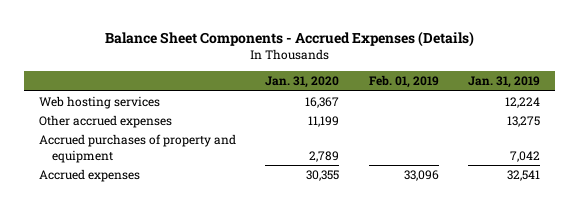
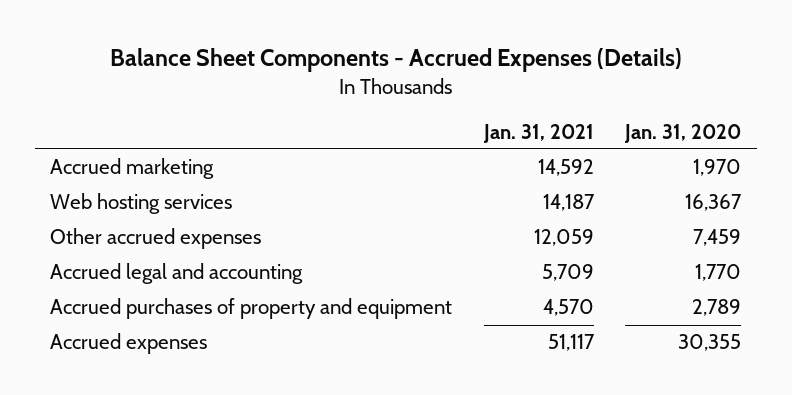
- | Jan. 31, 2020 | Feb. 01, 2019 | Jan. 31, 2019
+ | Jan. 31, 2021 | Jan. 31, 2020
+ Accrued marketing | 14,592 | 1,970
- Other accrued expenses | 11,199 | | 13,275
+ Other accrued expenses | 12,059 | 7,459
+ Accrued legal and accounting | 5,709 | 1,770

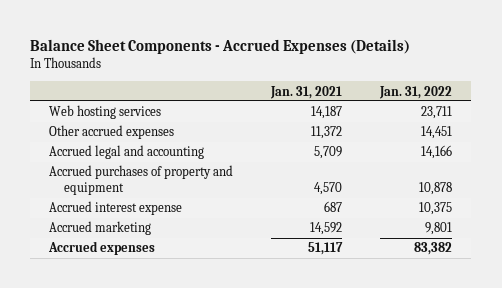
- | Jan. 31, 2021 | Jan. 31, 2020
+ | Jan. 31, 2021 | Jan. 31, 2022
- Other accrued expenses | 12,059 | 7,459
+ Other accrued expenses | 11,372 | 14,451
+ Accrued interest expense | 687 | 10,375
moved down: Accrued marketing | 14,592 | 9,801

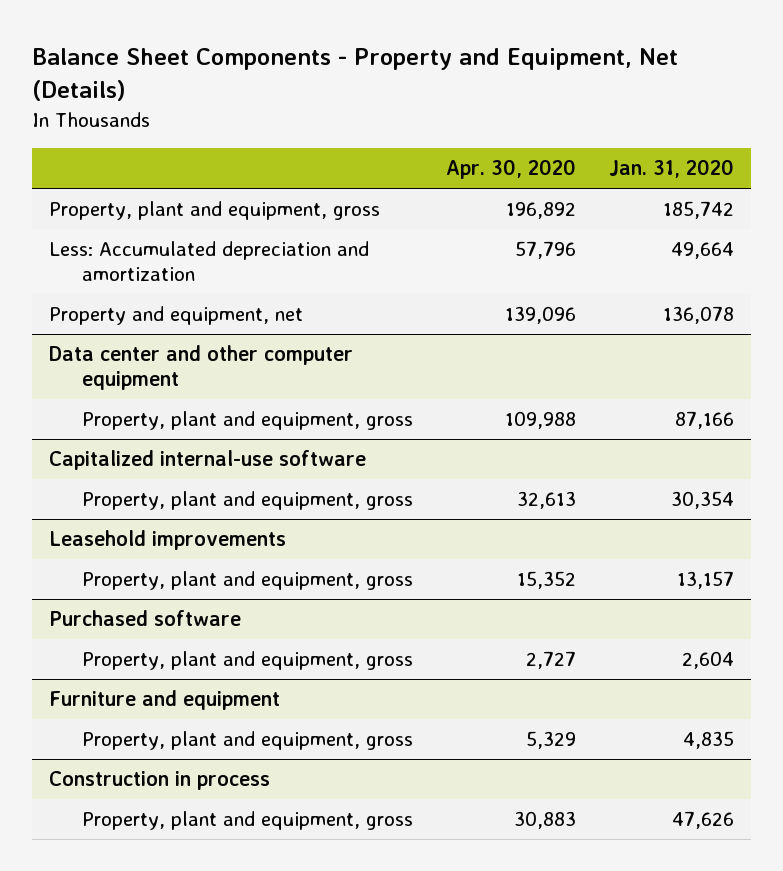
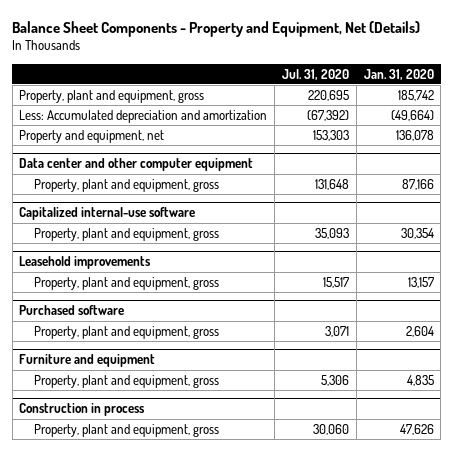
- | Apr. 30, 2020 | Jan. 31, 2020
+ | Jul. 31, 2020 | Jan. 31, 2020
- Less: Accumulated depreciation and amortization | 57,796 | 49,664
+ Less: Accumulated depreciation and amortization | (67,392) | (49,664)

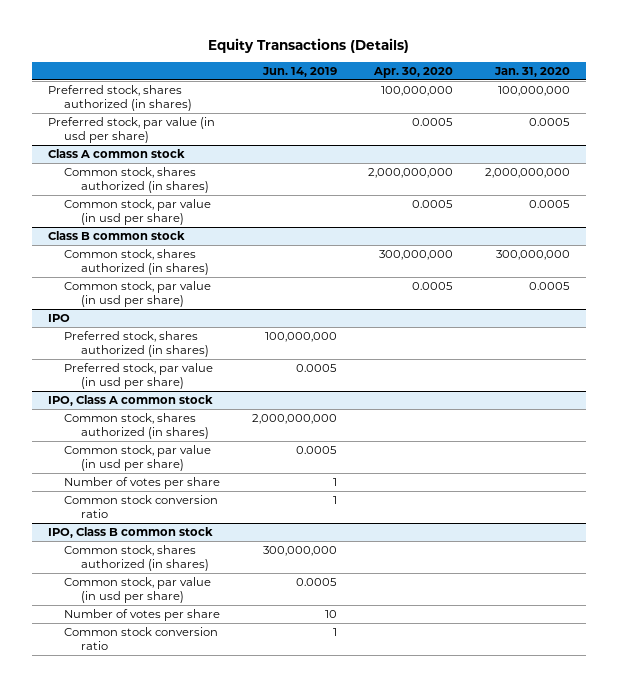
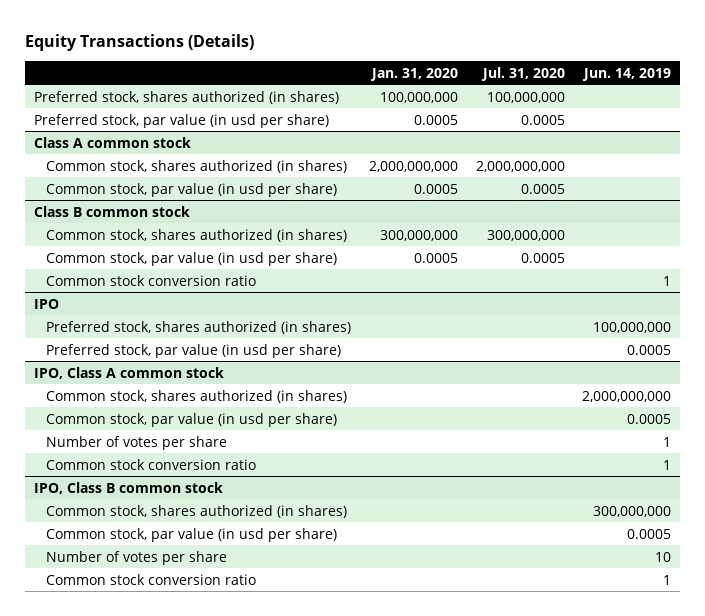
- | Jun. 14, 2019 | Apr. 30, 2020 | Jan. 31, 2020
+ | Jan. 31, 2020 | Jul. 31, 2020 | Jun. 14, 2019
@ Class B common stock
+ Common stock conversion ratio | | | 1

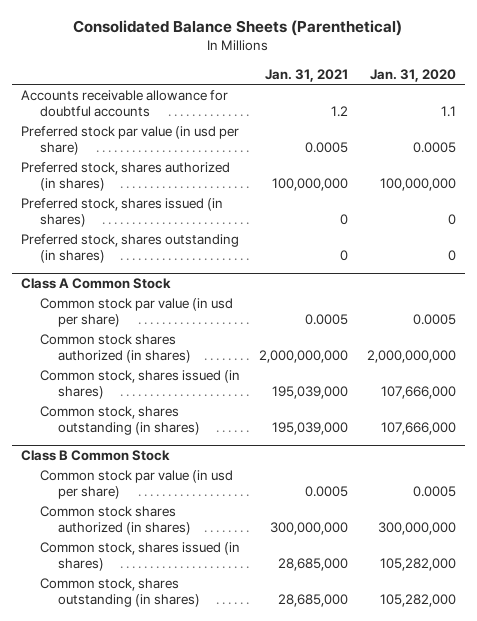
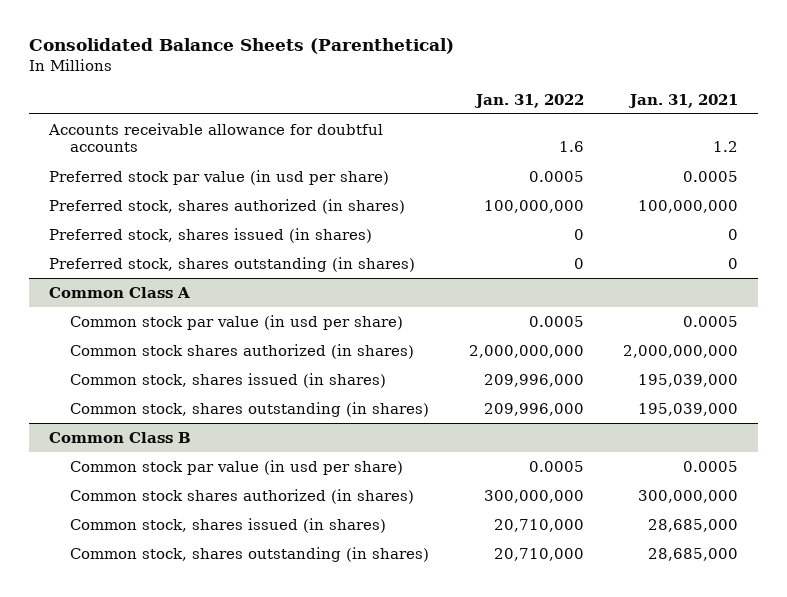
- | Jan. 31, 2021 | Jan. 31, 2020
+ | Jan. 31, 2022 | Jan. 31, 2021
- Class A Common Stock
+ Common Class A
- Class B Common Stock
+ Common Class B

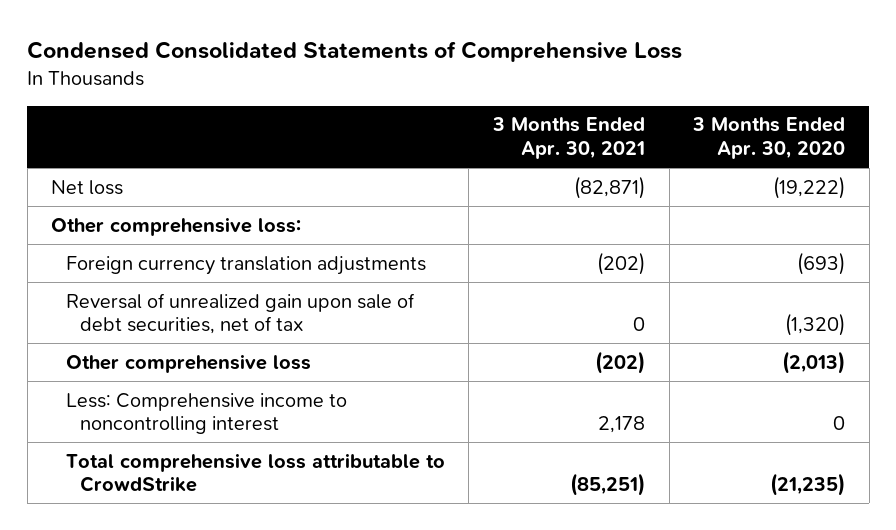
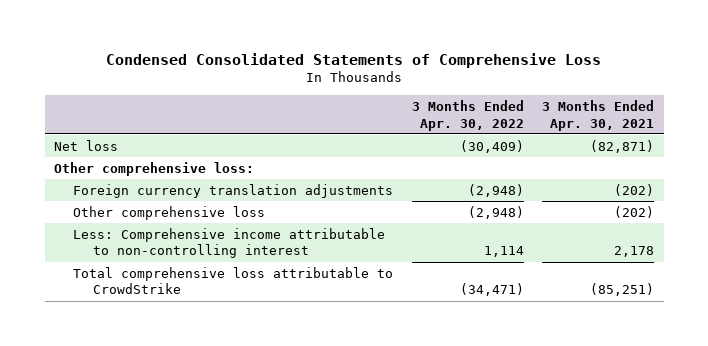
- | 3 Months Ended Apr. 30, 2021 | 3 Months Ended Apr. 30, 2020
+ | 3 Months Ended Apr. 30, 2022 | 3 Months Ended Apr. 30, 2021
- Reversal of unrealized gain upon sale of debt securities, net of tax | 0 | (1,320)
- Less: Comprehensive income to noncontrolling interest | 2,178 | 0
+ Less: Comprehensive income attributable to non-controlling interest | 1,114 | 2,178

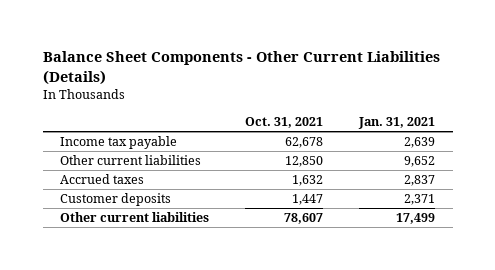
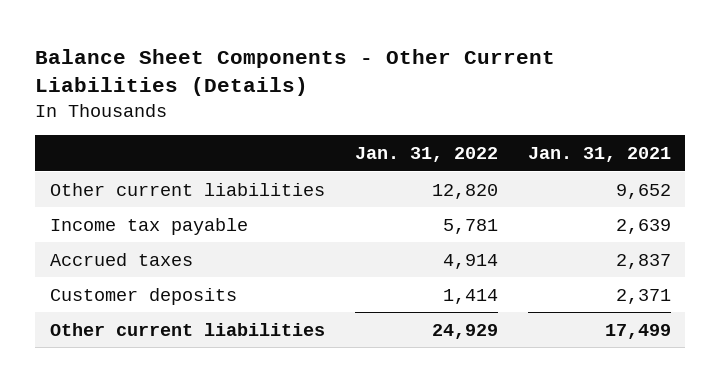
- | Oct. 31, 2021 | Jan. 31, 2021
+ | Jan. 31, 2022 | Jan. 31, 2021
moved down: Income tax payable | 5,781 | 2,639

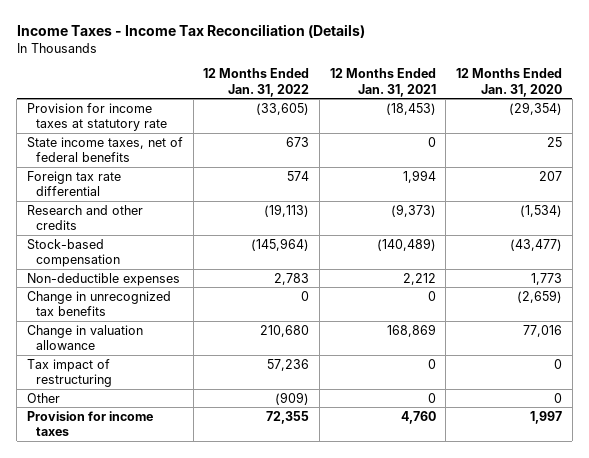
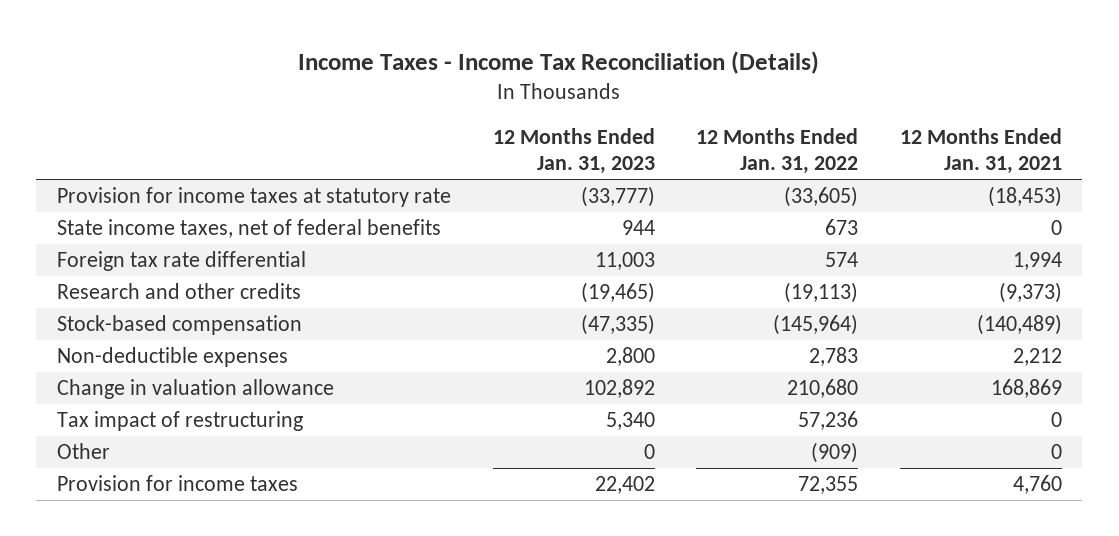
- | 12 Months Ended Jan. 31, 2022 | 12 Months Ended Jan. 31, 2021 | 12 Months Ended Jan. 31, 2020
+ | 12 Months Ended Jan. 31, 2023 | 12 Months Ended Jan. 31, 2022 | 12 Months Ended Jan. 31, 2021
- Change in unrecognized tax benefits | 0 | 0 | (2,659)

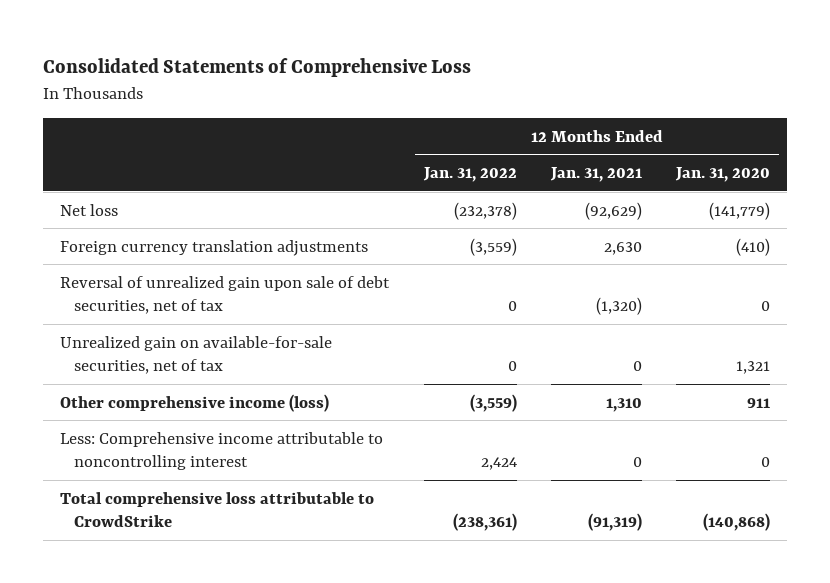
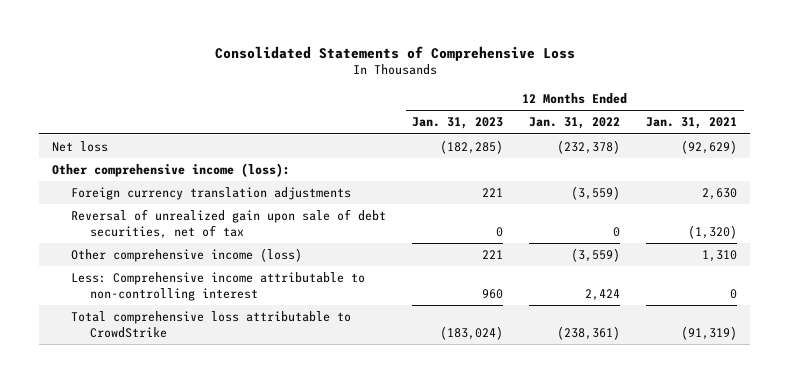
- | 12 Months Ended Jan. 31, 2022 | 12 Months Ended Jan. 31, 2021 | 12 Months Ended Jan. 31, 2020
+ | 12 Months Ended Jan. 31, 2023 | 12 Months Ended Jan. 31, 2022 | 12 Months Ended Jan. 31, 2021
+ Other comprehensive income (loss):
- Unrealized gain on available-for-sale securities, net of tax | 0 | 0 | 1,321
- Less: Comprehensive income attributable to noncontrolling interest | 2,424 | 0 | 0
+ Less: Comprehensive income attributable to non-controlling interest | 960 | 2,424 | 0

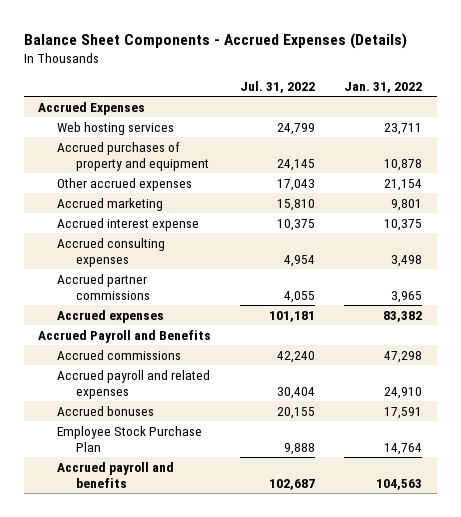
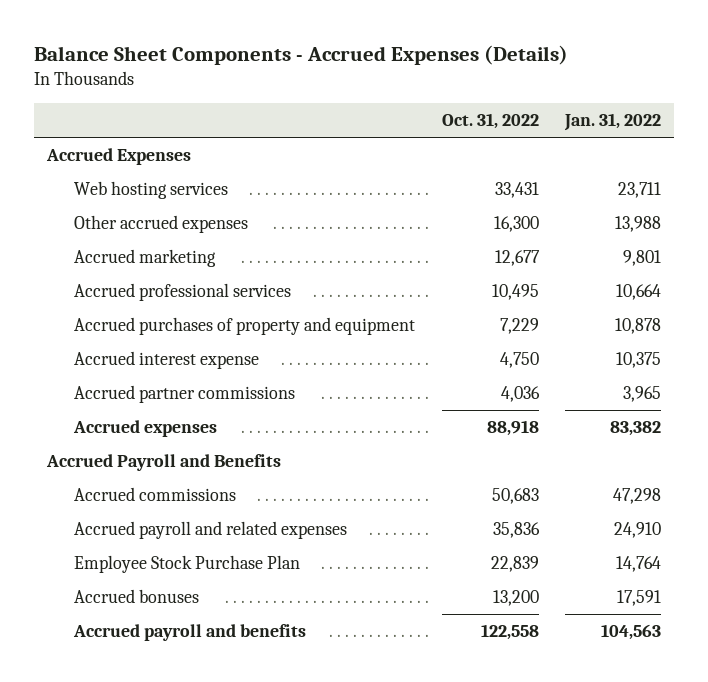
- | Jul. 31, 2022 | Jan. 31, 2022
+ | Oct. 31, 2022 | Jan. 31, 2022
- Other accrued expenses | 17,043 | 21,154
+ Other accrued expenses | 16,300 | 13,988
+ Accrued professional services | 10,495 | 10,664
moved down: Accrued purchases of property and equipment | 7,229 | 10,878
- Accrued consulting expenses | 4,954 | 3,498
moved down: Accrued bonuses | 13,200 | 17,591

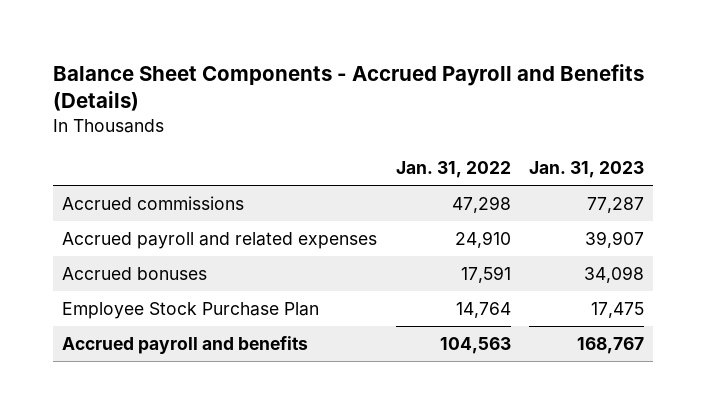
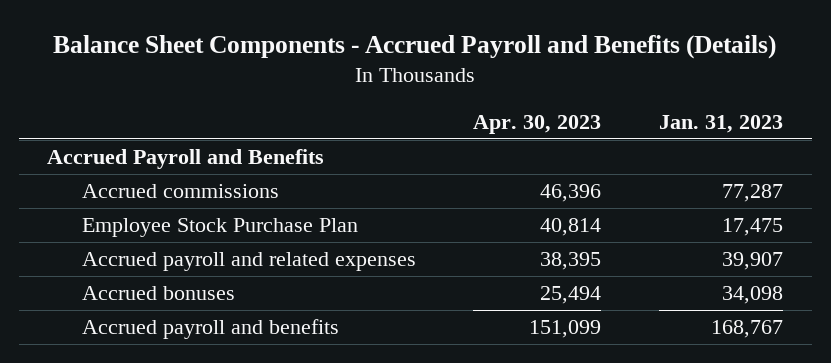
- | Jan. 31, 2022 | Jan. 31, 2023
+ | Apr. 30, 2023 | Jan. 31, 2023
+ Accrued Payroll and Benefits
moved up: Employee Stock Purchase Plan | 40,814 | 17,475

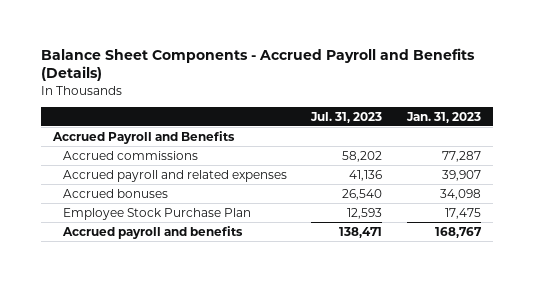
- | Apr. 30, 2023 | Jan. 31, 2023
+ | Jul. 31, 2023 | Jan. 31, 2023
moved down: Employee Stock Purchase Plan | 12,593 | 17,475

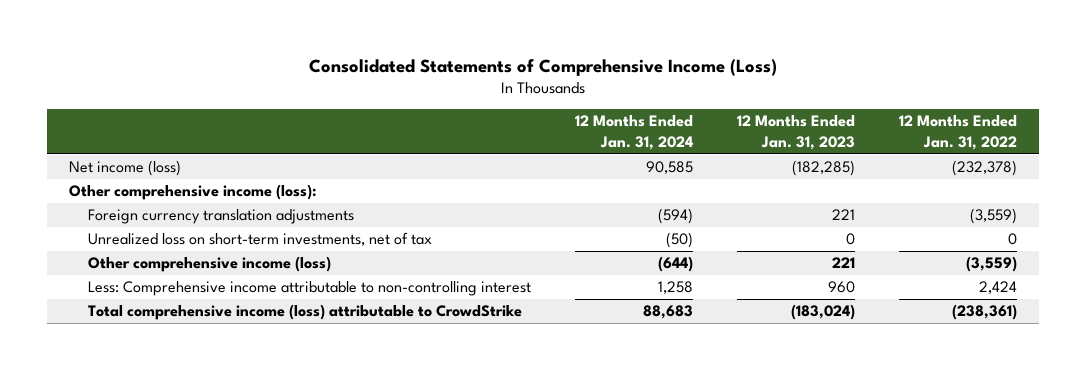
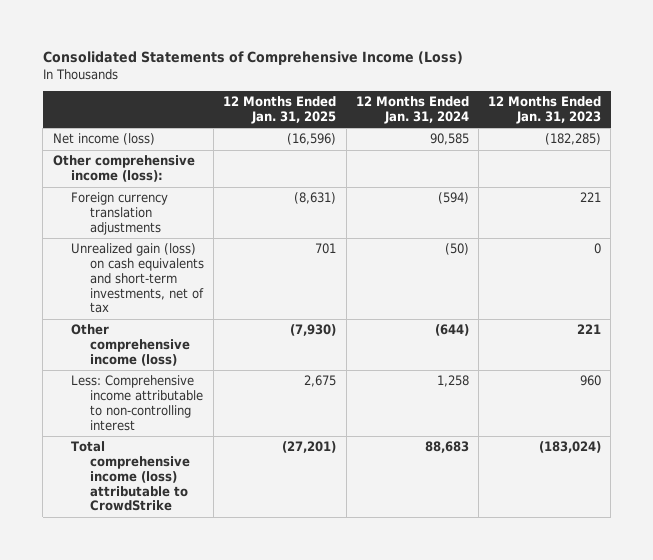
- | 12 Months Ended Jan. 31, 2024 | 12 Months Ended Jan. 31, 2023 | 12 Months Ended Jan. 31, 2022
+ | 12 Months Ended Jan. 31, 2025 | 12 Months Ended Jan. 31, 2024 | 12 Months Ended Jan. 31, 2023
- Unrealized loss on short-term investments, net of tax | (50) | 0 | 0
+ Unrealized gain (loss) on cash equivalents and short-term investments, net of tax | 701 | (50) | 0

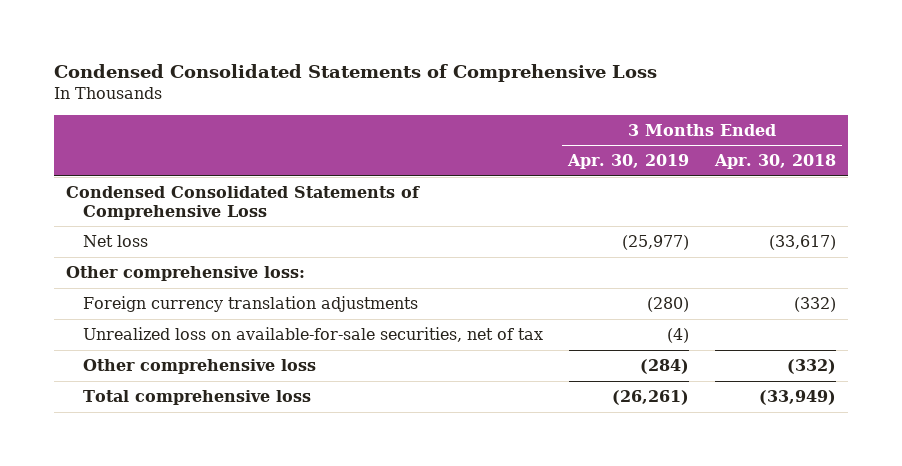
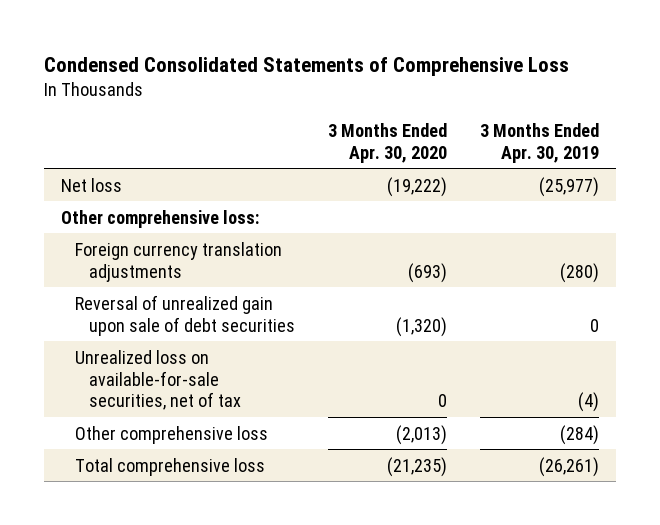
- | 3 Months Ended Apr. 30, 2019 | 3 Months Ended Apr. 30, 2018
+ | 3 Months Ended Apr. 30, 2020 | 3 Months Ended Apr. 30, 2019
- Condensed Consolidated Statements of Comprehensive Loss
+ Reversal of unrealized gain upon sale of debt securities | (1,320) | 0

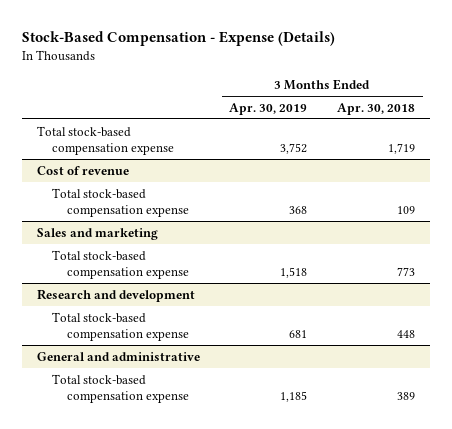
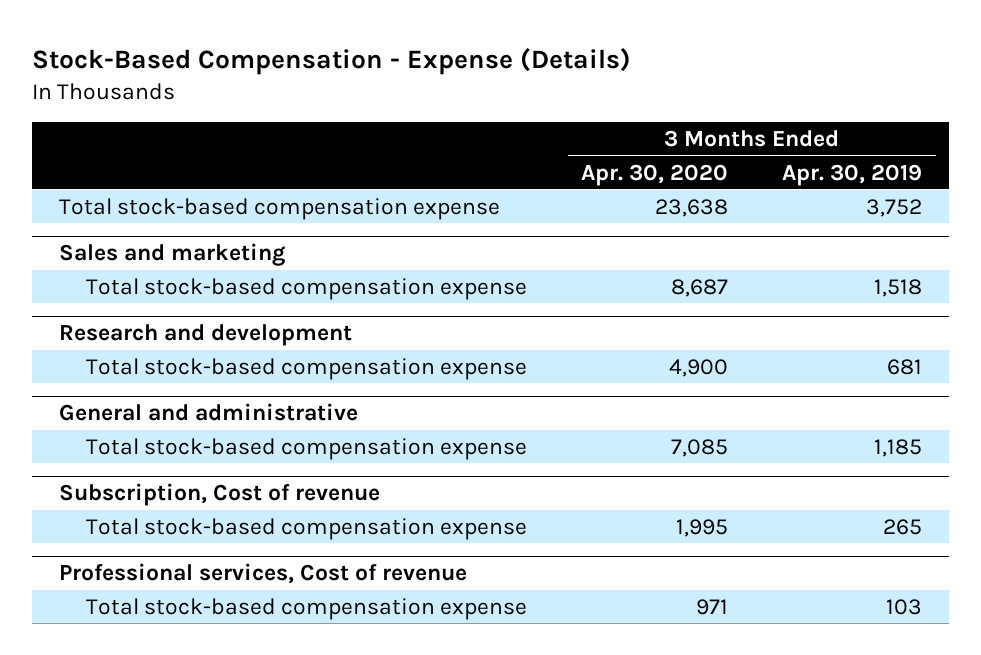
- | 3 Months Ended Apr. 30, 2019 | 3 Months Ended Apr. 30, 2018
+ | 3 Months Ended Apr. 30, 2020 | 3 Months Ended Apr. 30, 2019
- Cost of revenue
- Total stock-based compensation expense | 368 | 109
+ Subscription, Cost of revenue
+ Total stock-based compensation expense | 1,995 | 265
+ Professional services, Cost of revenue
+ Total stock-based compensation expense | 971 | 103

